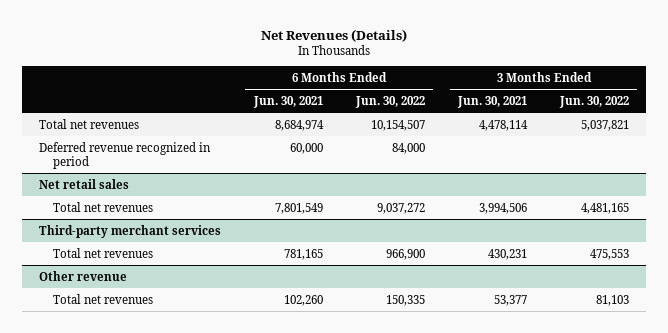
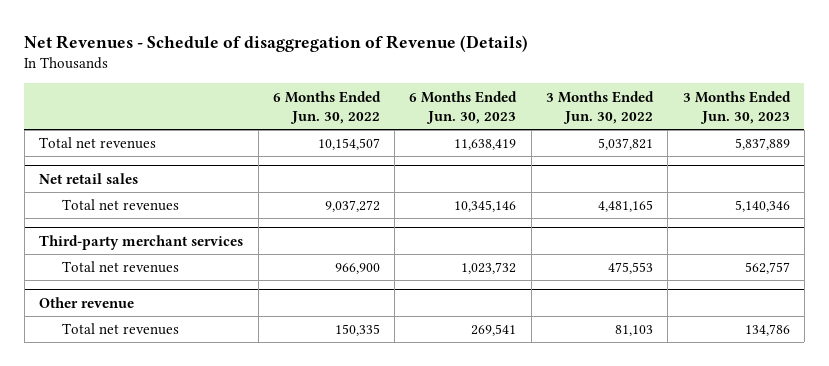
- Net Revenues (Details)
+ Net Revenues - Schedule of disaggregation of Revenue (Details)
- | 6 Months Ended Jun. 30, 2021 | 6 Months Ended Jun. 30, 2022 | 3 Months Ended Jun. 30, 2021 | 3 Months Ended Jun. 30, 2022
+ | 6 Months Ended Jun. 30, 2022 | 6 Months Ended Jun. 30, 2023 | 3 Months Ended Jun. 30, 2022 | 3 Months Ended Jun. 30, 2023
- Deferred revenue recognized in period | 60,000 | 84,000 | |

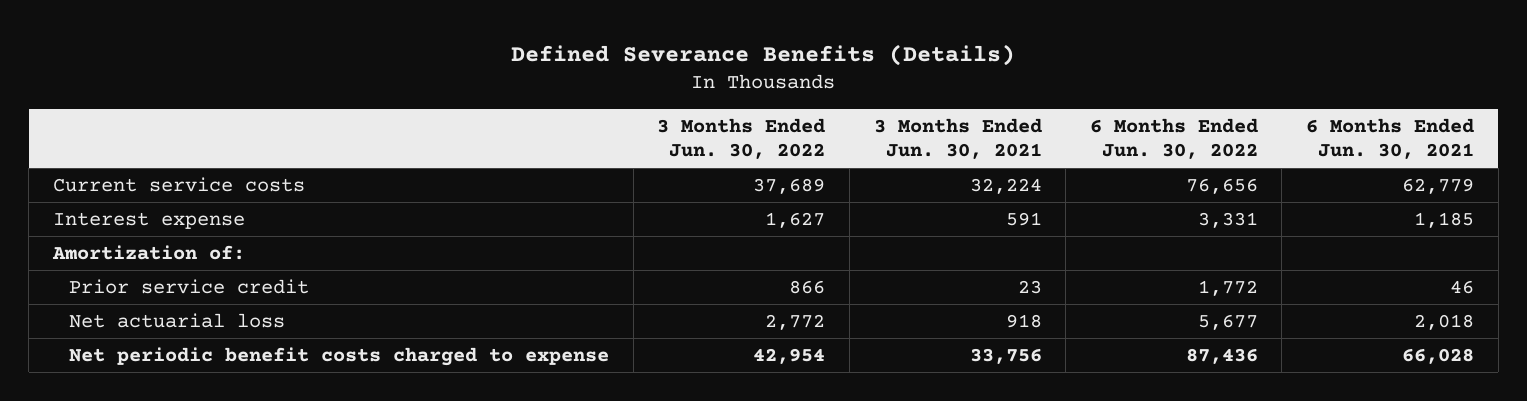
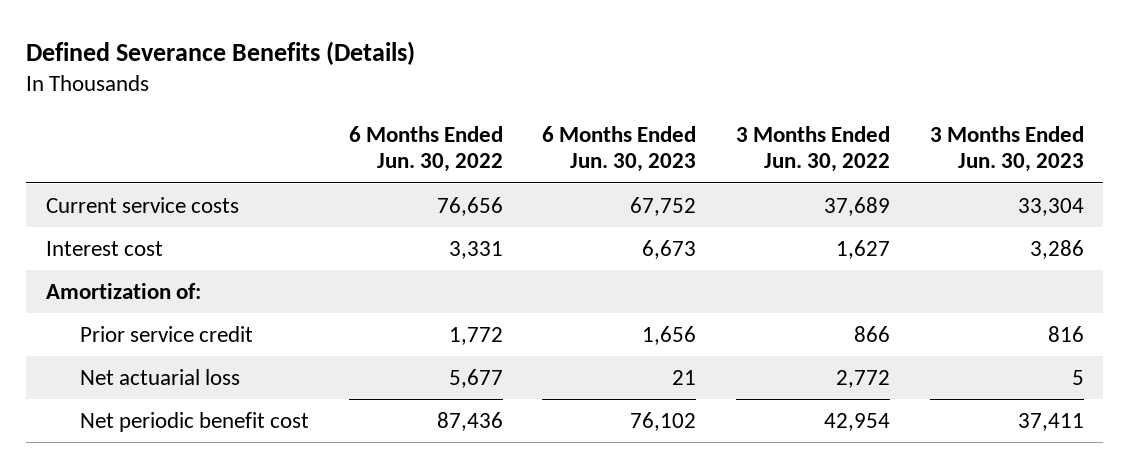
- | 3 Months Ended Jun. 30, 2022 | 3 Months Ended Jun. 30, 2021 | 6 Months Ended Jun. 30, 2022 | 6 Months Ended Jun. 30, 2021
+ | 6 Months Ended Jun. 30, 2022 | 6 Months Ended Jun. 30, 2023 | 3 Months Ended Jun. 30, 2022 | 3 Months Ended Jun. 30, 2023
- Interest expense | 1,627 | 591 | 3,331 | 1,185
+ Interest cost | 3,331 | 6,673 | 1,627 | 3,286
- Net periodic benefit costs charged to expense | 42,954 | 33,756 | 87,436 | 66,028
+ Net periodic benefit cost | 87,436 | 76,102 | 42,954 | 37,411

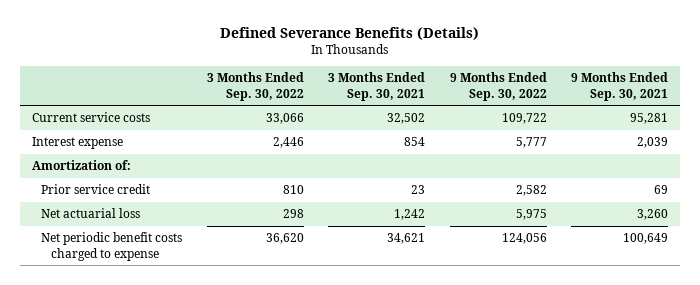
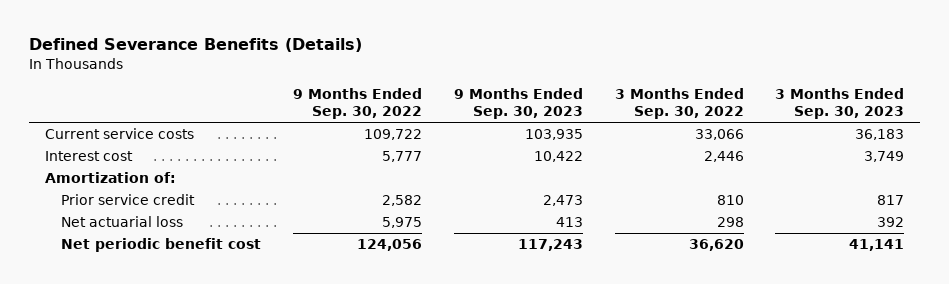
- | 3 Months Ended Sep. 30, 2022 | 3 Months Ended Sep. 30, 2021 | 9 Months Ended Sep. 30, 2022 | 9 Months Ended Sep. 30, 2021
+ | 9 Months Ended Sep. 30, 2022 | 9 Months Ended Sep. 30, 2023 | 3 Months Ended Sep. 30, 2022 | 3 Months Ended Sep. 30, 2023
- Interest expense | 2,446 | 854 | 5,777 | 2,039
+ Interest cost | 5,777 | 10,422 | 2,446 | 3,749
- Net periodic benefit costs charged to expense | 36,620 | 34,621 | 124,056 | 100,649
+ Net periodic benefit cost | 124,056 | 117,243 | 36,620 | 41,141

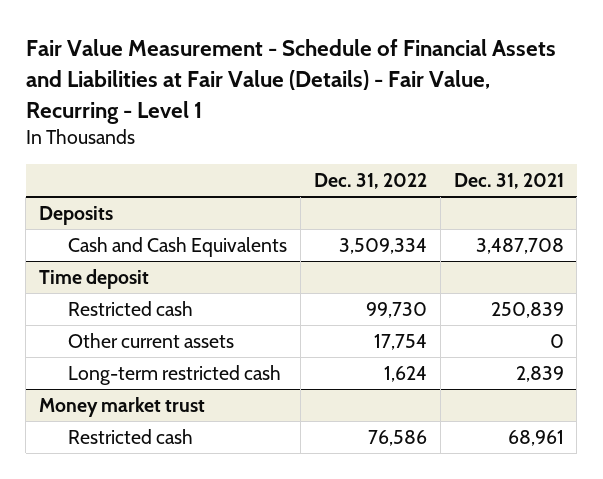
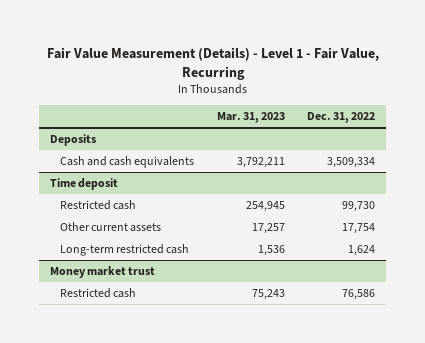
- Fair Value Measurement - Schedule of Financial Assets and Liabilities at Fair Value (Details) - Fair Value, Recurring - Level 1
+ Fair Value Measurement (Details) - Level 1 - Fair Value, Recurring
- | Dec. 31, 2022 | Dec. 31, 2021
+ | Mar. 31, 2023 | Dec. 31, 2022
@ Deposits
- Cash and Cash Equivalents | 3,509,334 | 3,487,708
+ Cash and cash equivalents | 3,792,211 | 3,509,334

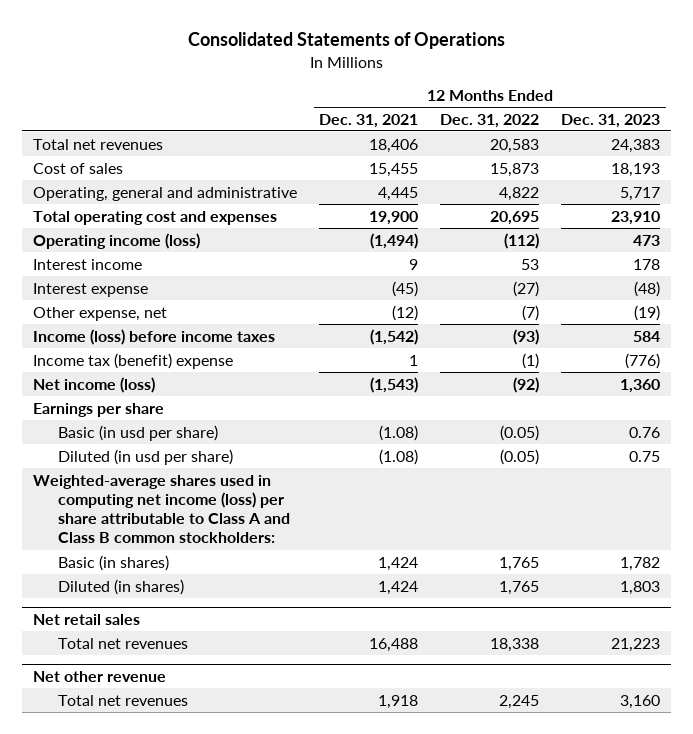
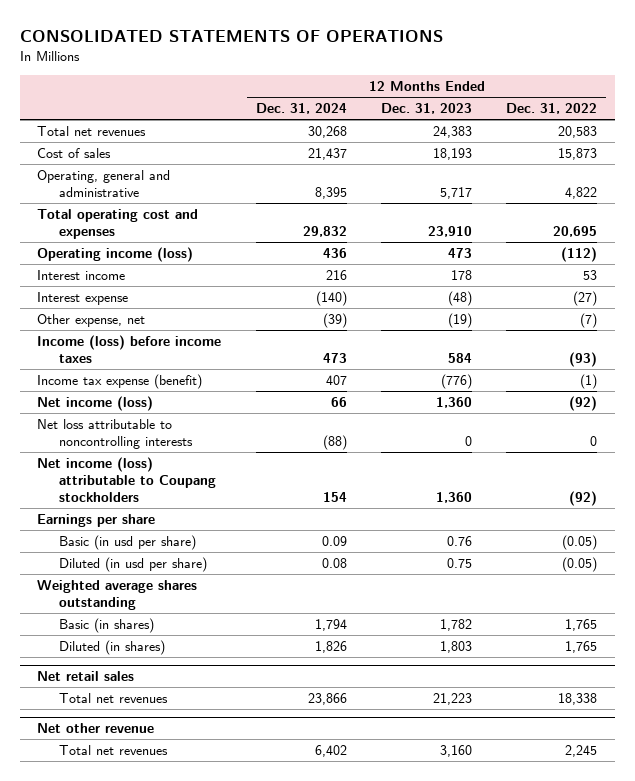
- Consolidated Statements of Operations
+ CONSOLIDATED STATEMENTS OF OPERATIONS
- | 12 Months Ended Dec. 31, 2021 | 12 Months Ended Dec. 31, 2022 | 12 Months Ended Dec. 31, 2023
+ | 12 Months Ended Dec. 31, 2024 | 12 Months Ended Dec. 31, 2023 | 12 Months Ended Dec. 31, 2022
- Income tax (benefit) expense | 1 | (1) | (776)
+ Income tax expense (benefit) | 407 | (776) | (1)
+ Net loss attributable to noncontrolling interests | (88) | 0 | 0
+ Net income (loss) attributable to Coupang stockholders | 154 | 1,360 | (92)
- Weighted-average shares used in computing net income (loss) per share attributable to Class A and Class B common stockholders:
+ Weighted average shares outstanding

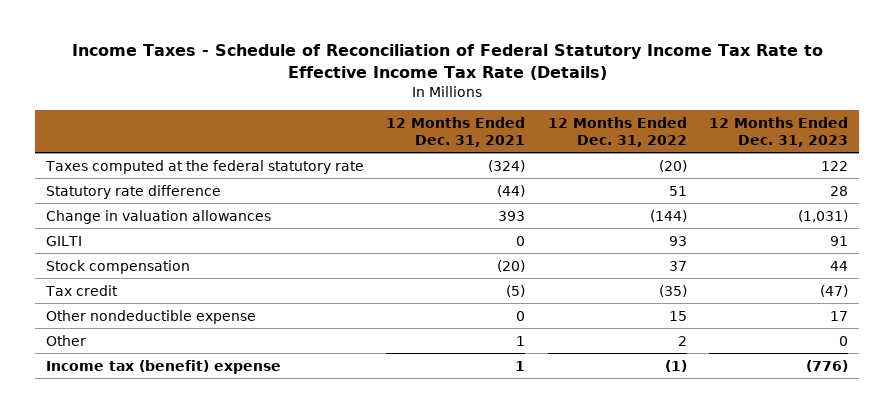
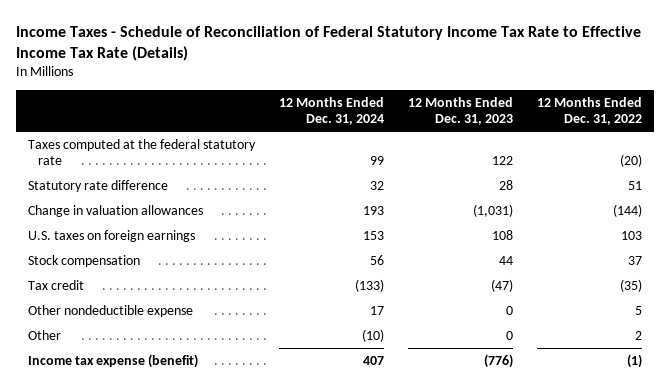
- | 12 Months Ended Dec. 31, 2021 | 12 Months Ended Dec. 31, 2022 | 12 Months Ended Dec. 31, 2023
+ | 12 Months Ended Dec. 31, 2024 | 12 Months Ended Dec. 31, 2023 | 12 Months Ended Dec. 31, 2022
- GILTI | 0 | 93 | 91
+ U.S. taxes on foreign earnings | 153 | 108 | 103
- Other nondeductible expense | 0 | 15 | 17
+ Other nondeductible expense | 17 | 0 | 5
- Income tax (benefit) expense | 1 | (1) | (776)
+ Income tax expense (benefit) | 407 | (776) | (1)

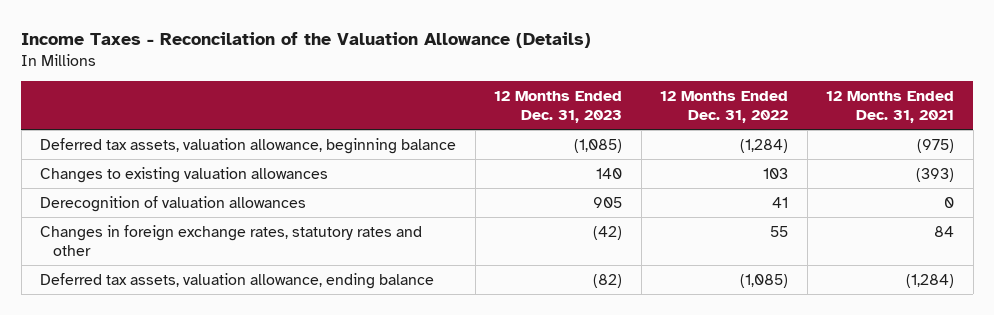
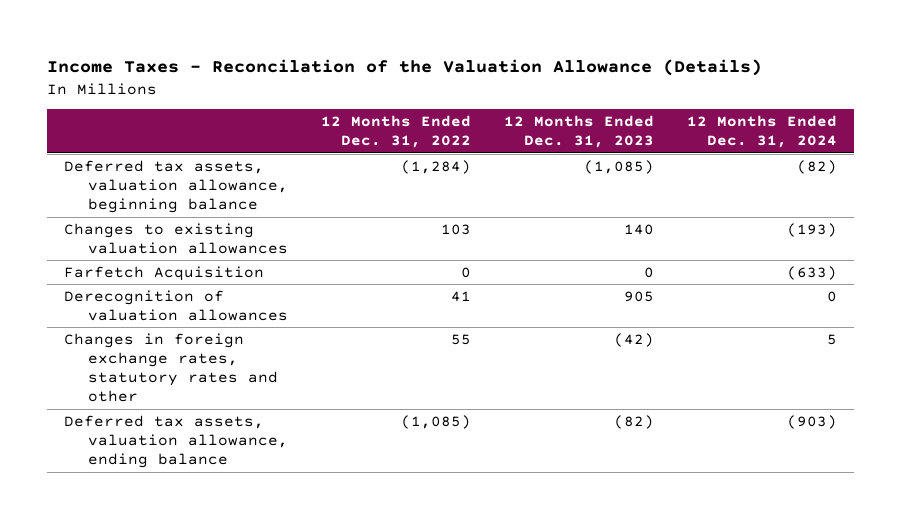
- | 12 Months Ended Dec. 31, 2023 | 12 Months Ended Dec. 31, 2022 | 12 Months Ended Dec. 31, 2021
+ | 12 Months Ended Dec. 31, 2022 | 12 Months Ended Dec. 31, 2023 | 12 Months Ended Dec. 31, 2024
+ Farfetch Acquisition | 0 | 0 | (633)

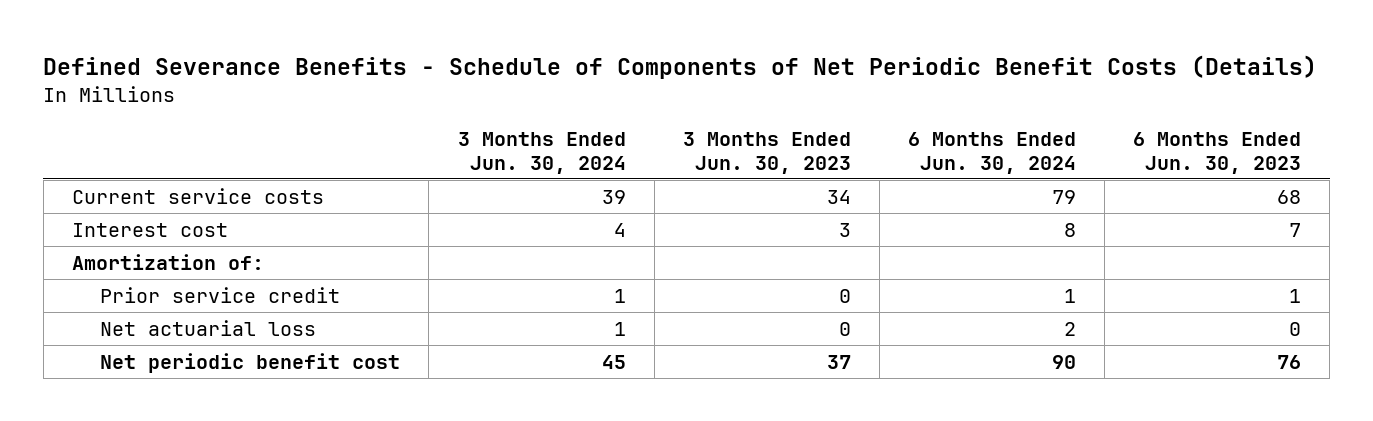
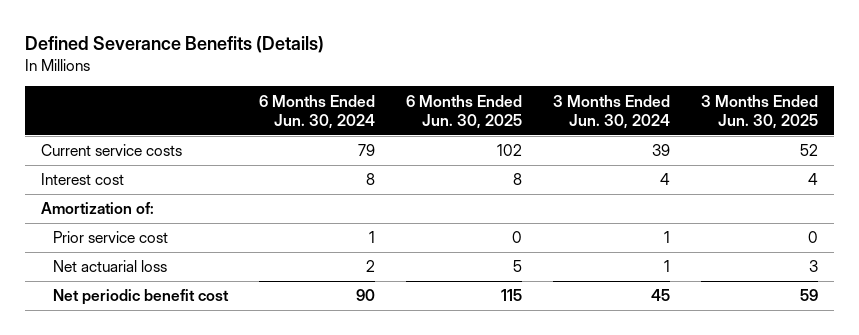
- Defined Severance Benefits - Schedule of Components of Net Periodic Benefit Costs (Details)
+ Defined Severance Benefits (Details)
- | 3 Months Ended Jun. 30, 2024 | 3 Months Ended Jun. 30, 2023 | 6 Months Ended Jun. 30, 2024 | 6 Months Ended Jun. 30, 2023
+ | 6 Months Ended Jun. 30, 2024 | 6 Months Ended Jun. 30, 2025 | 3 Months Ended Jun. 30, 2024 | 3 Months Ended Jun. 30, 2025
- Prior service credit | 1 | 0 | 1 | 1
+ Prior service cost | 1 | 0 | 1 | 0

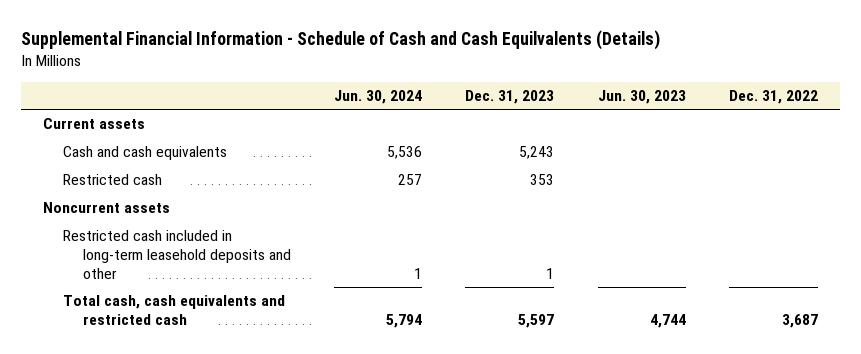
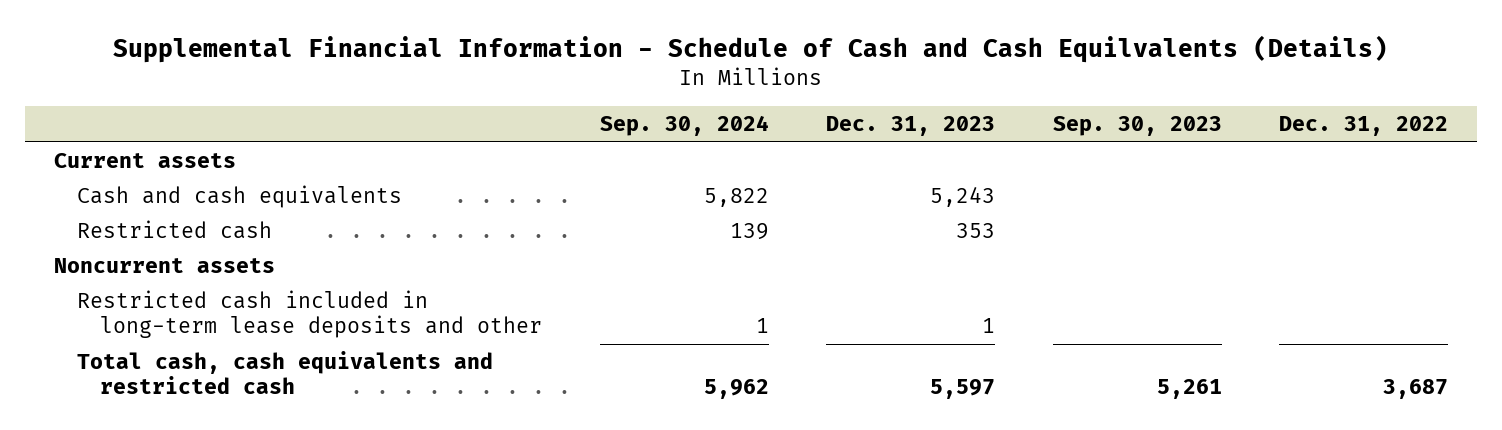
- | Jun. 30, 2024 | Dec. 31, 2023 | Jun. 30, 2023 | Dec. 31, 2022
+ | Sep. 30, 2024 | Dec. 31, 2023 | Sep. 30, 2023 | Dec. 31, 2022
- Restricted cash included in long-term leasehold deposits and other | 1 | 1 | |
+ Restricted cash included in long-term lease deposits and other | 1 | 1 | |

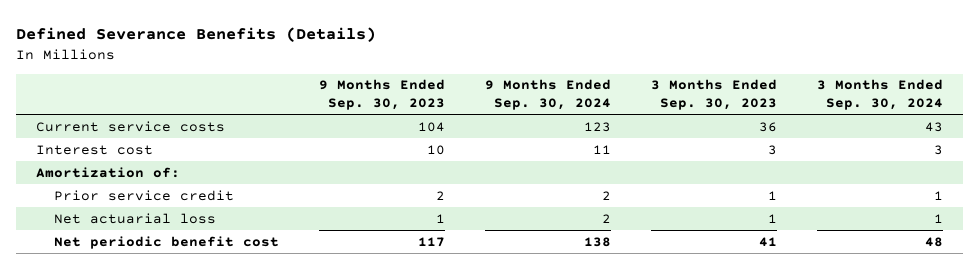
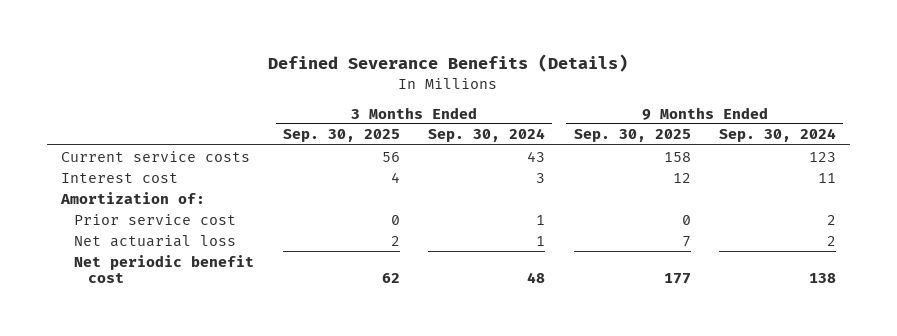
- | 9 Months Ended Sep. 30, 2023 | 9 Months Ended Sep. 30, 2024 | 3 Months Ended Sep. 30, 2023 | 3 Months Ended Sep. 30, 2024
+ | 3 Months Ended Sep. 30, 2025 | 3 Months Ended Sep. 30, 2024 | 9 Months Ended Sep. 30, 2025 | 9 Months Ended Sep. 30, 2024
- Prior service credit | 2 | 2 | 1 | 1
+ Prior service cost | 0 | 1 | 0 | 2

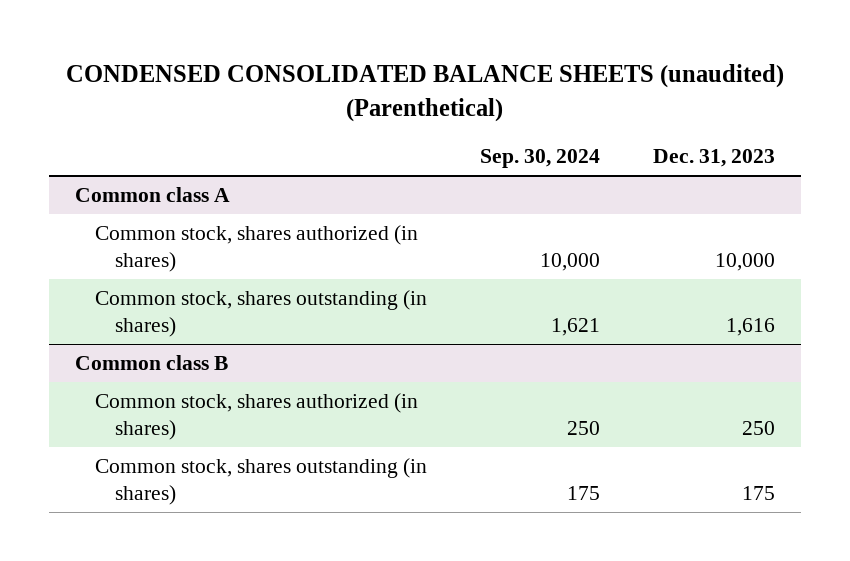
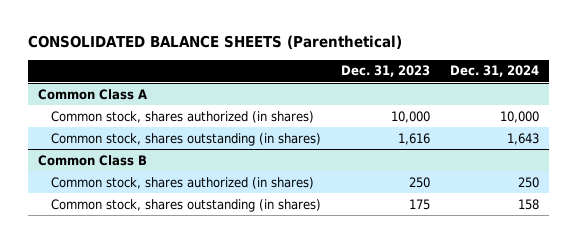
- CONDENSED CONSOLIDATED BALANCE SHEETS (unaudited) (Parenthetical)
+ CONSOLIDATED BALANCE SHEETS (Parenthetical)
- | Sep. 30, 2024 | Dec. 31, 2023
+ | Dec. 31, 2023 | Dec. 31, 2024
- Common class A
+ Common Class A
- Common class B
+ Common Class B

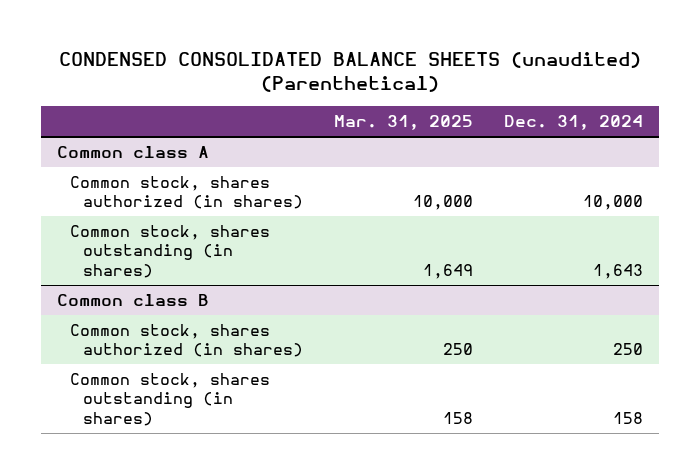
- CONSOLIDATED BALANCE SHEETS (Parenthetical)
+ CONDENSED CONSOLIDATED BALANCE SHEETS (unaudited) (Parenthetical)
- | Dec. 31, 2023 | Dec. 31, 2024
+ | Mar. 31, 2025 | Dec. 31, 2024
- Common Class A
+ Common class A
- Common Class B
+ Common class B

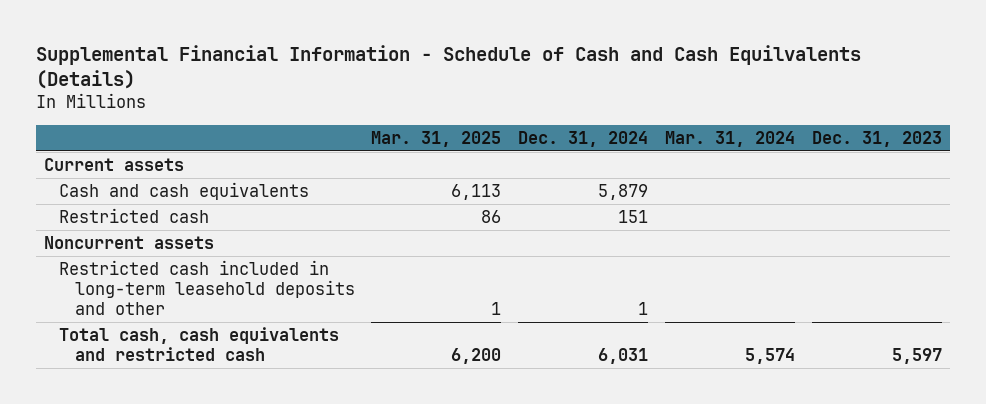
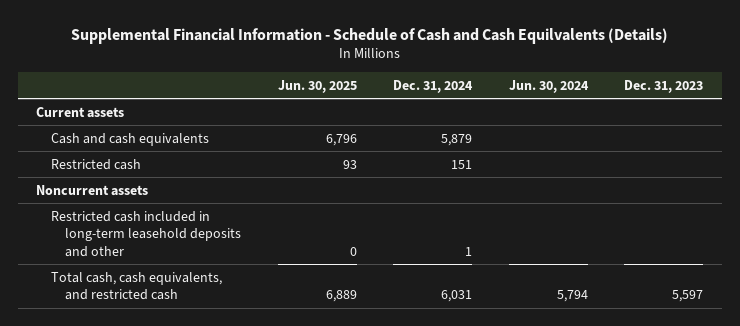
- | Mar. 31, 2025 | Dec. 31, 2024 | Mar. 31, 2024 | Dec. 31, 2023
+ | Jun. 30, 2025 | Dec. 31, 2024 | Jun. 30, 2024 | Dec. 31, 2023
- Total cash, cash equivalents and restricted cash | 6,200 | 6,031 | 5,574 | 5,597
+ Total cash, cash equivalents, and restricted cash | 6,889 | 6,031 | 5,794 | 5,597

